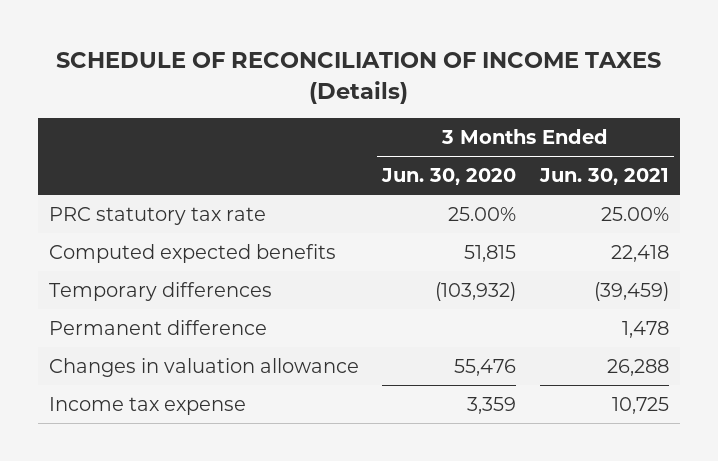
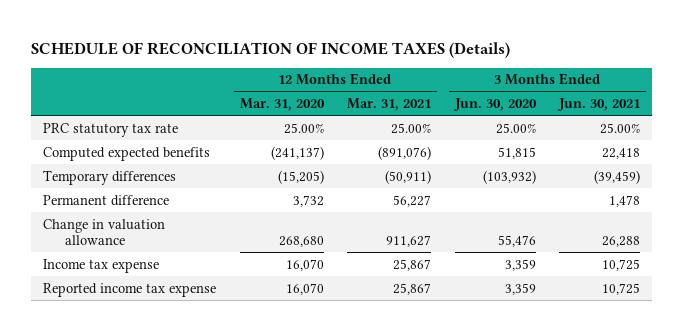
- | 3 Months Ended Jun. 30, 2020 | 3 Months Ended Jun. 30, 2021
+ | 12 Months Ended Mar. 31, 2020 | 12 Months Ended Mar. 31, 2021 | 3 Months Ended Jun. 30, 2020 | 3 Months Ended Jun. 30, 2021
- Changes in valuation allowance | 55,476 | 26,288
+ Change in valuation allowance | 268,680 | 911,627 | 55,476 | 26,288
+ Reported income tax expense | 16,070 | 25,867 | 3,359 | 10,725

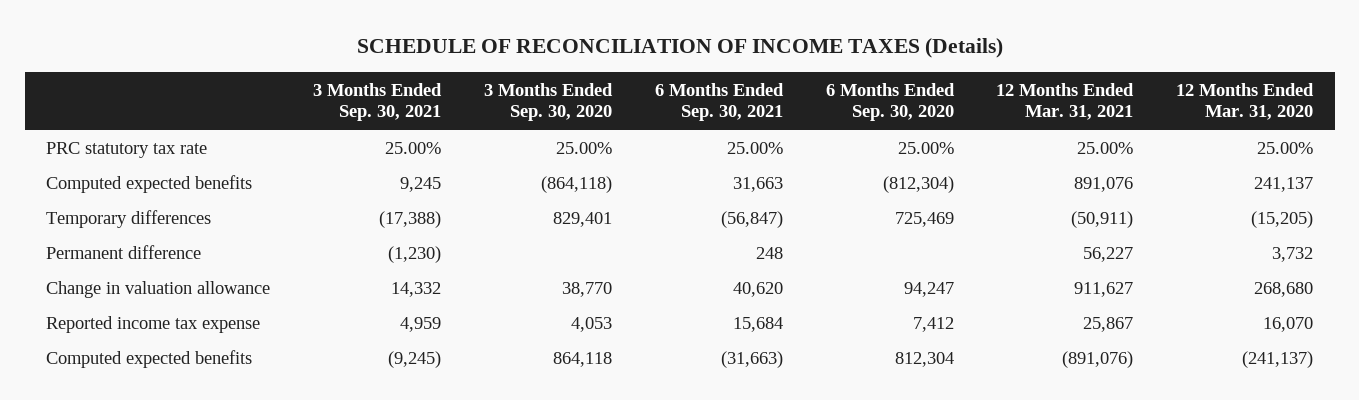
- | 12 Months Ended Mar. 31, 2020 | 12 Months Ended Mar. 31, 2021 | 3 Months Ended Jun. 30, 2020 | 3 Months Ended Jun. 30, 2021
+ | 3 Months Ended Sep. 30, 2021 | 3 Months Ended Sep. 30, 2020 | 6 Months Ended Sep. 30, 2021 | 6 Months Ended Sep. 30, 2020 | 12 Months Ended Mar. 31, 2021 | 12 Months Ended Mar. 31, 2020
+ Computed expected benefits | 9,245 | (864,118) | 31,663 | (812,304) | 891,076 | 241,137
- Income tax expense | 16,070 | 25,867 | 3,359 | 10,725
moved down: Computed expected benefits | (9,245) | 864,118 | (31,663) | 812,304 | (891,076) | (241,137)

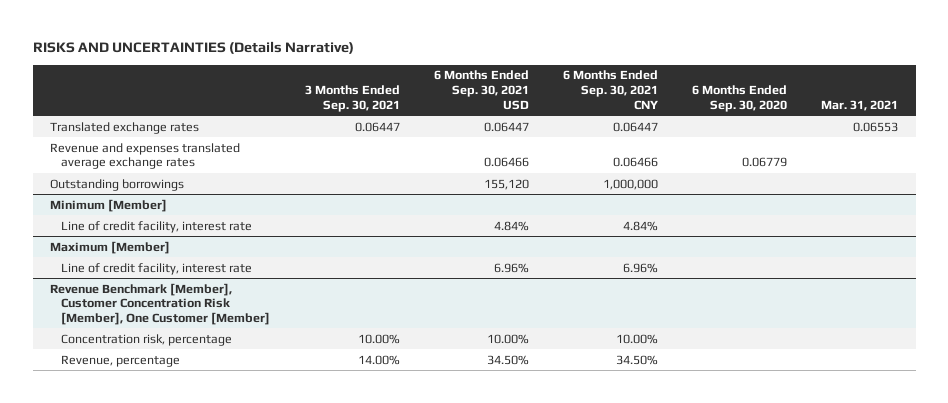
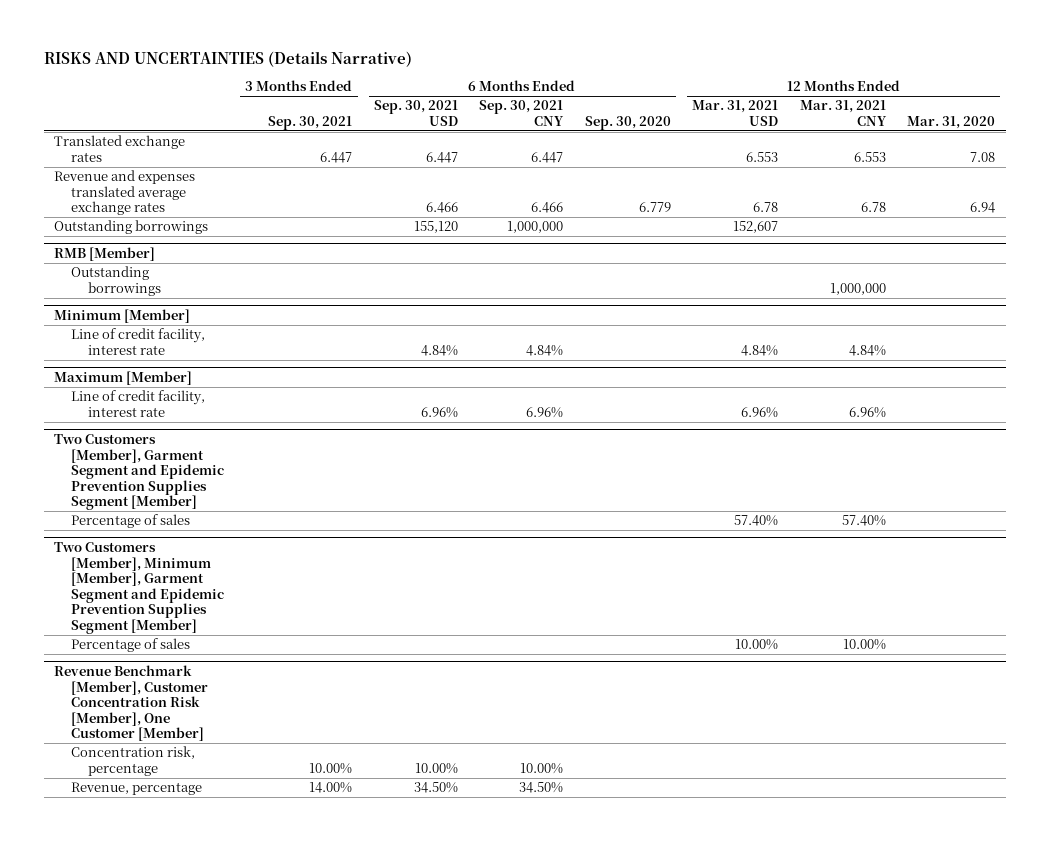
- | 3 Months Ended Sep. 30, 2021 | 6 Months Ended Sep. 30, 2021 USD | 6 Months Ended Sep. 30, 2021 CNY | 6 Months Ended Sep. 30, 2020 | Mar. 31, 2021
+ | 3 Months Ended Sep. 30, 2021 | 6 Months Ended Sep. 30, 2021 USD | 6 Months Ended Sep. 30, 2021 CNY | 6 Months Ended Sep. 30, 2020 | 12 Months Ended Mar. 31, 2021 USD | 12 Months Ended Mar. 31, 2021 CNY | 12 Months Ended Mar. 31, 2020
- Translated exchange rates | 0.06447 | 0.06447 | 0.06447 | | 0.06553
- Revenue and expenses translated average exchange rates | | 0.06466 | 0.06466 | 0.06779 |
+ Translated exchange rates | 6.447 | 6.447 | 6.447 | | 6.553 | 6.553 | 7.08
+ Revenue and expenses translated average exchange rates | | 6.466 | 6.466 | 6.779 | 6.78 | 6.78 | 6.94
+ RMB [Member]
+ Outstanding borrowings | | | | | | 1,000,000 |
+ Two Customers [Member], Garment Segment and Epidemic Prevention Supplies Segment [Member]
+ Percentage of sales | | | | | 57.40% | 57.40% |
+ Two Customers [Member], Minimum [Member], Garment Segment and Epidemic Prevention Supplies Segment [Member]
+ Percentage of sales | | | | | 10.00% | 10.00% |

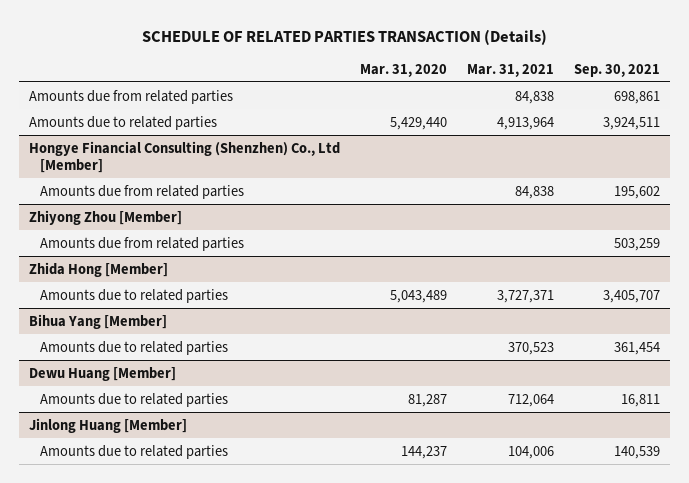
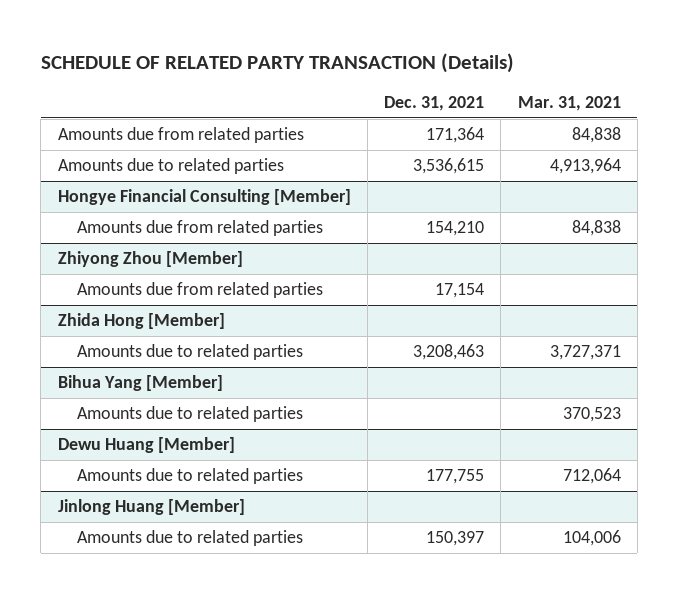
- SCHEDULE OF RELATED PARTIES TRANSACTION (Details)
+ SCHEDULE OF RELATED PARTY TRANSACTION (Details)
- | Mar. 31, 2020 | Mar. 31, 2021 | Sep. 30, 2021
+ | Dec. 31, 2021 | Mar. 31, 2021
- Hongye Financial Consulting (Shenzhen) Co., Ltd [Member]
+ Hongye Financial Consulting [Member]

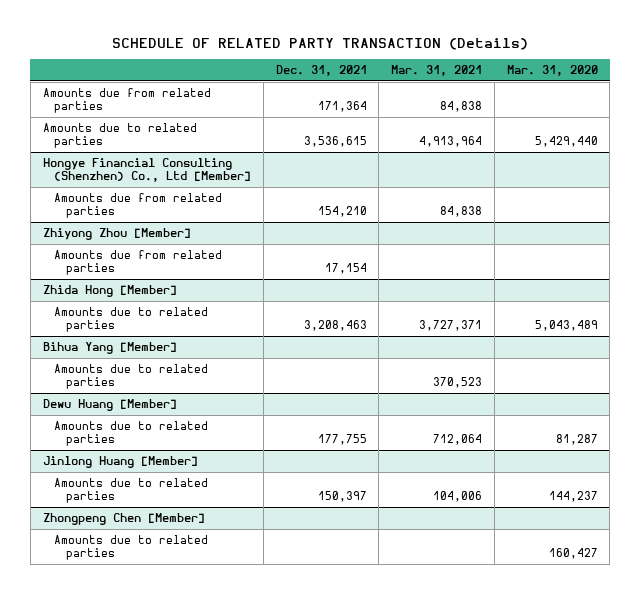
- | Dec. 31, 2021 | Mar. 31, 2021
+ | Dec. 31, 2021 | Mar. 31, 2021 | Mar. 31, 2020
- Hongye Financial Consulting [Member]
+ Hongye Financial Consulting (Shenzhen) Co., Ltd [Member]
+ Zhongpeng Chen [Member]
+ Amounts due to related parties | | | 160,427

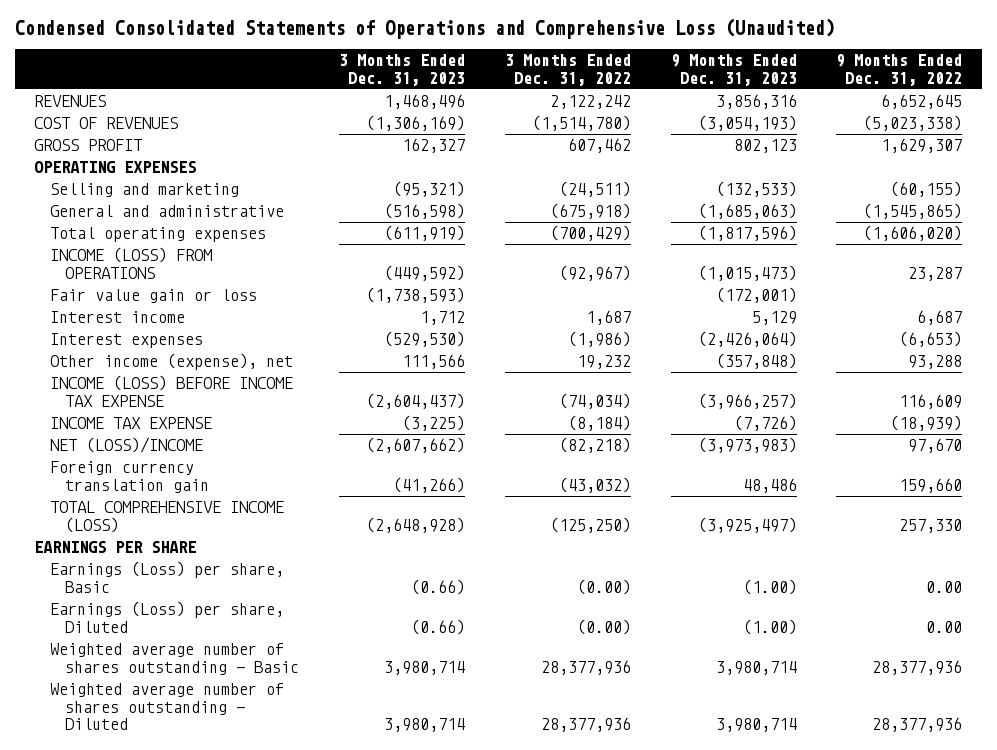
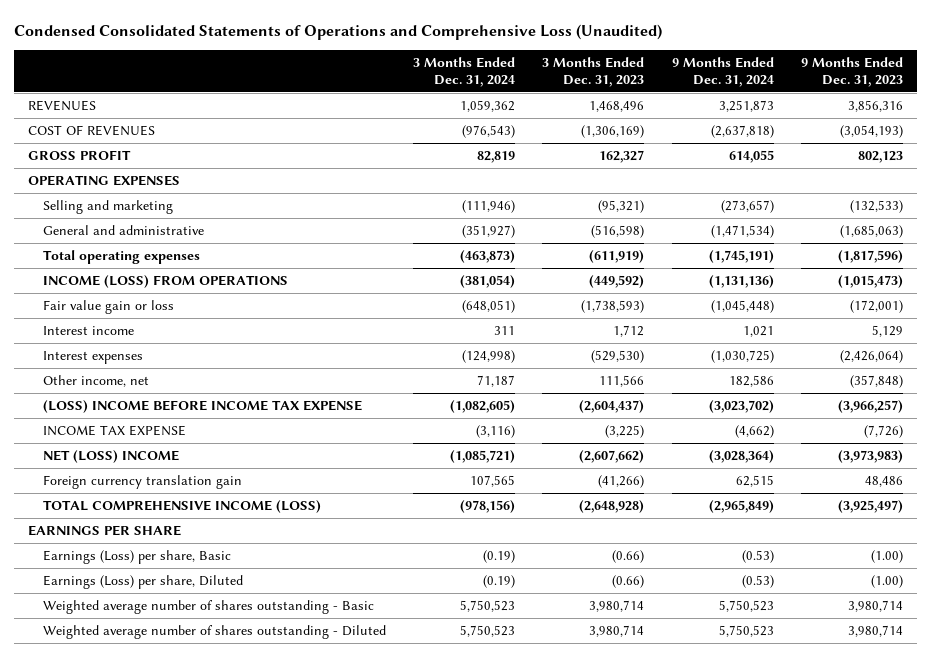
- | 3 Months Ended Dec. 31, 2023 | 3 Months Ended Dec. 31, 2022 | 9 Months Ended Dec. 31, 2023 | 9 Months Ended Dec. 31, 2022
+ | 3 Months Ended Dec. 31, 2024 | 3 Months Ended Dec. 31, 2023 | 9 Months Ended Dec. 31, 2024 | 9 Months Ended Dec. 31, 2023
- Other income (expense), net | 111,566 | 19,232 | (357,848) | 93,288
- INCOME (LOSS) BEFORE INCOME TAX EXPENSE | (2,604,437) | (74,034) | (3,966,257) | 116,609
+ Other income, net | 71,187 | 111,566 | 182,586 | (357,848)
+ (LOSS) INCOME BEFORE INCOME TAX EXPENSE | (1,082,605) | (2,604,437) | (3,023,702) | (3,966,257)
- NET (LOSS)/INCOME | (2,607,662) | (82,218) | (3,973,983) | 97,670
+ NET (LOSS) INCOME | (1,085,721) | (2,607,662) | (3,028,364) | (3,973,983)

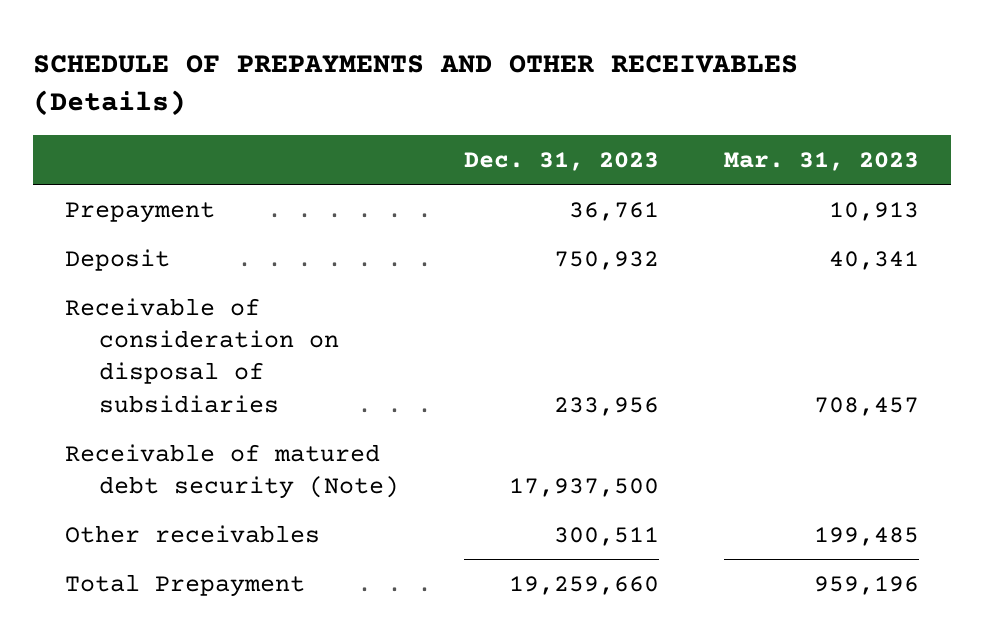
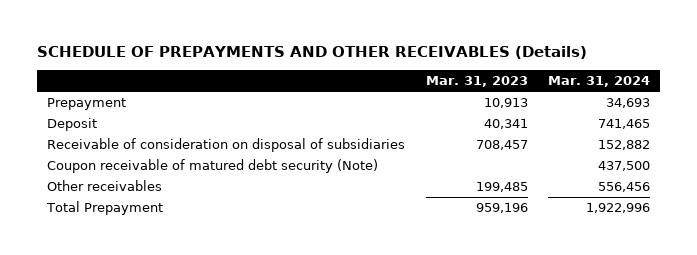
- | Dec. 31, 2023 | Mar. 31, 2023
+ | Mar. 31, 2023 | Mar. 31, 2024
- Receivable of matured debt security (Note) | 17,937,500 |
+ Coupon receivable of matured debt security (Note) | | 437,500

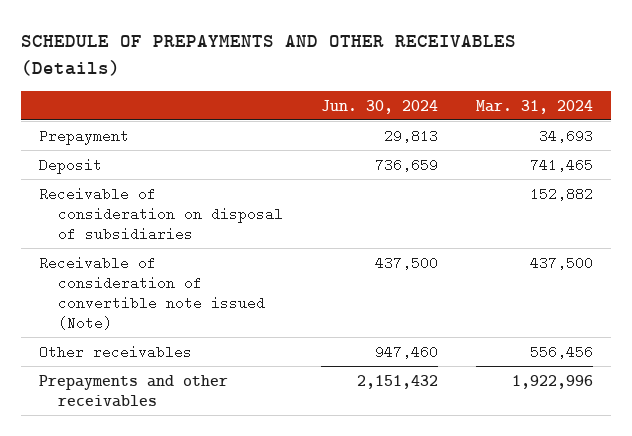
- | Mar. 31, 2023 | Mar. 31, 2024
+ | Jun. 30, 2024 | Mar. 31, 2024
- Coupon receivable of matured debt security (Note) | | 437,500
+ Receivable of consideration of convertible note issued (Note) | 437,500 | 437,500
- Total Prepayment | 959,196 | 1,922,996
+ Prepayments and other receivables | 2,151,432 | 1,922,996

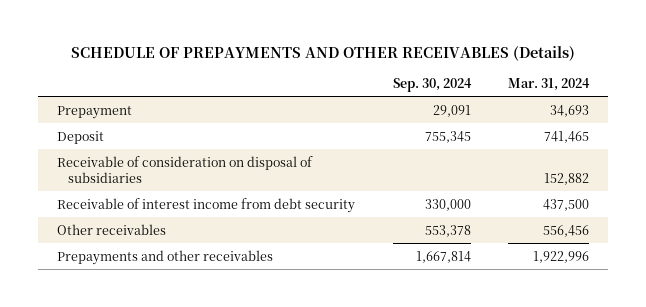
- | Jun. 30, 2024 | Mar. 31, 2024
+ | Sep. 30, 2024 | Mar. 31, 2024
- Receivable of consideration of convertible note issued (Note) | 437,500 | 437,500
+ Receivable of interest income from debt security | 330,000 | 437,500

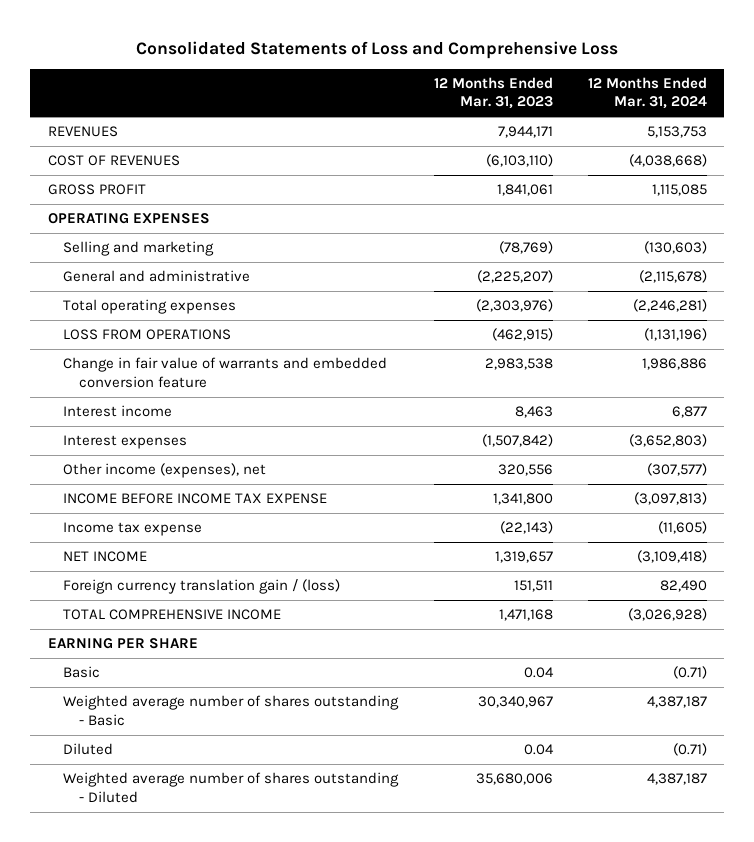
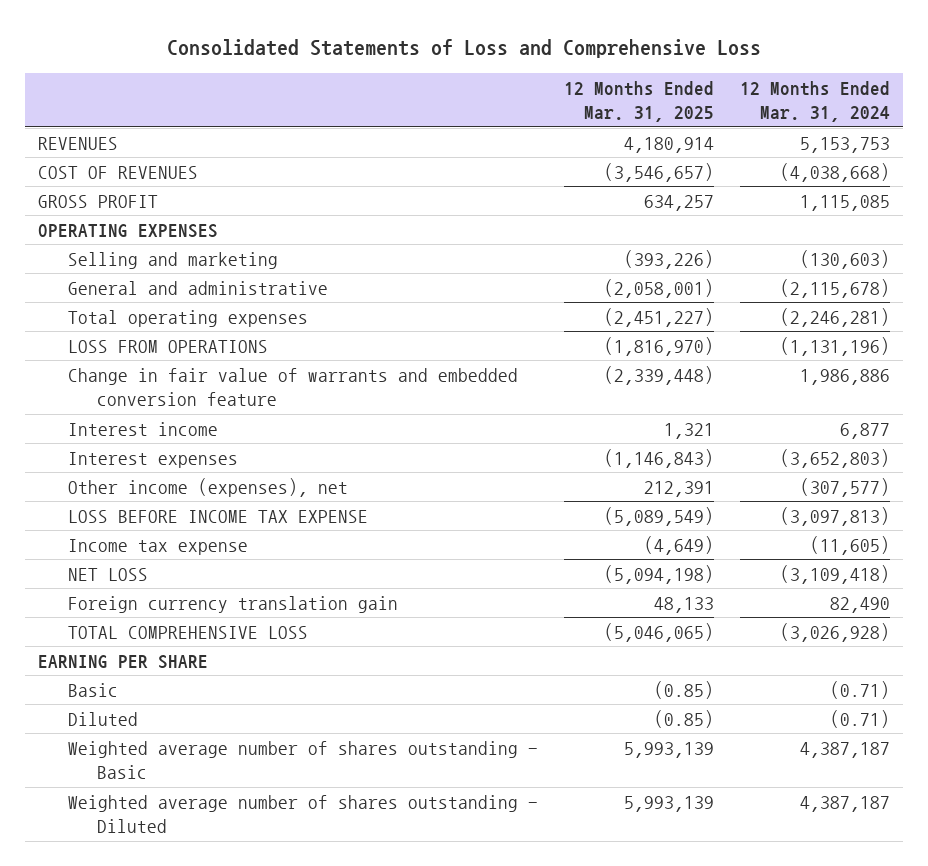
- | 12 Months Ended Mar. 31, 2023 | 12 Months Ended Mar. 31, 2024
+ | 12 Months Ended Mar. 31, 2025 | 12 Months Ended Mar. 31, 2024
- INCOME BEFORE INCOME TAX EXPENSE | 1,341,800 | (3,097,813)
+ LOSS BEFORE INCOME TAX EXPENSE | (5,089,549) | (3,097,813)
- NET INCOME | 1,319,657 | (3,109,418)
- Foreign currency translation gain / (loss) | 151,511 | 82,490
- TOTAL COMPREHENSIVE INCOME | 1,471,168 | (3,026,928)
+ NET LOSS | (5,094,198) | (3,109,418)
+ Foreign currency translation gain | 48,133 | 82,490
+ TOTAL COMPREHENSIVE LOSS | (5,046,065) | (3,026,928)
moved down: Weighted average number of shares outstanding - Basic | 5,993,139 | 4,387,187

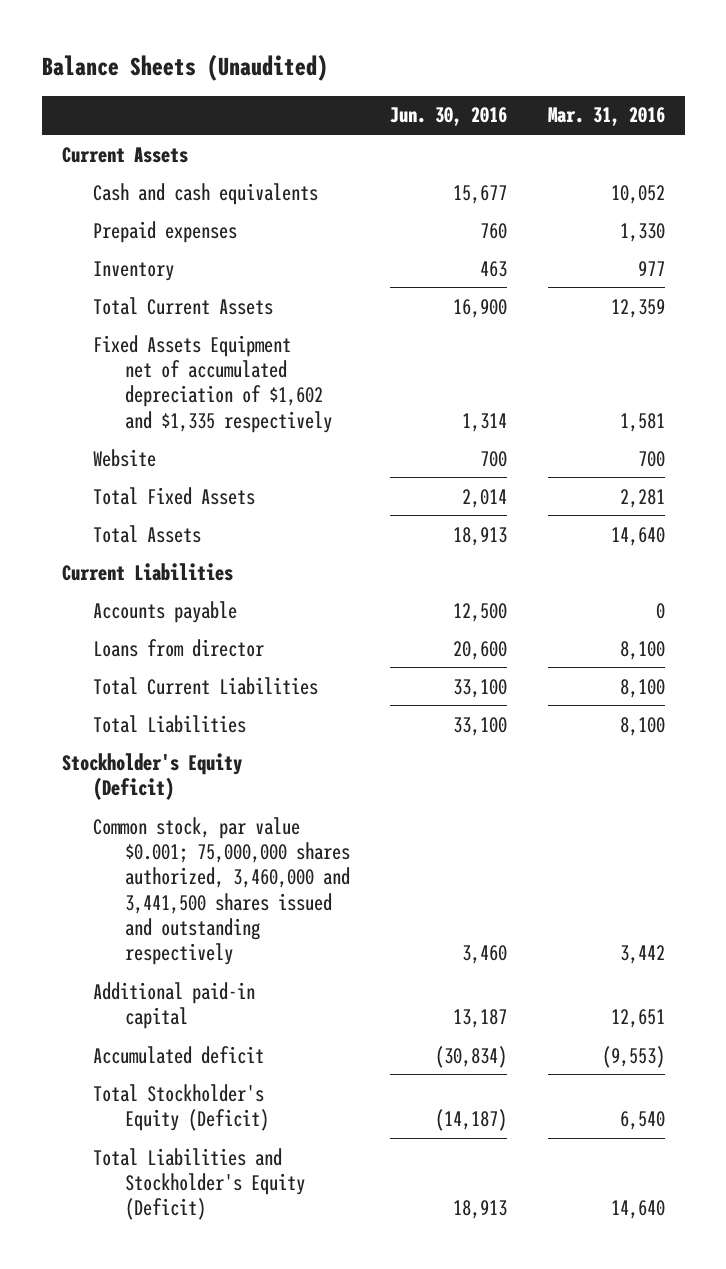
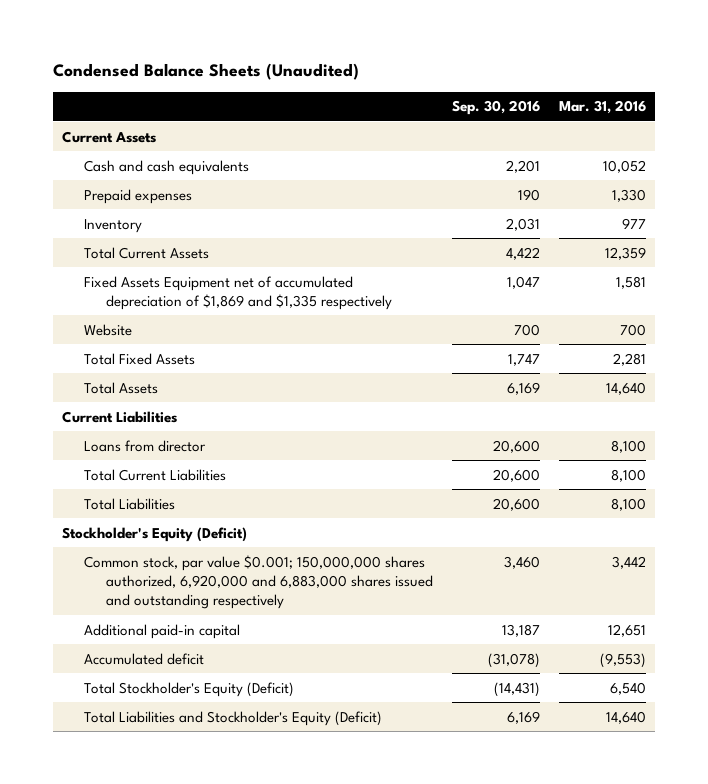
- Balance Sheets (Unaudited)
+ Condensed Balance Sheets (Unaudited)
- | Jun. 30, 2016 | Mar. 31, 2016
+ | Sep. 30, 2016 | Mar. 31, 2016
- Fixed Assets Equipment net of accumulated depreciation of $1,602 and $1,335 respectively | 1,314 | 1,581
+ Fixed Assets Equipment net of accumulated depreciation of $1,869 and $1,335 respectively | 1,047 | 1,581
- Accounts payable | 12,500 | 0
- Common stock, par value $0.001; 75,000,000 shares authorized, 3,460,000 and 3,441,500 shares issued and outstanding respectively | 3,460 | 3,442
+ Common stock, par value $0.001; 150,000,000 shares authorized, 6,920,000 and 6,883,000 shares issued and outstanding respectively | 3,460 | 3,442

